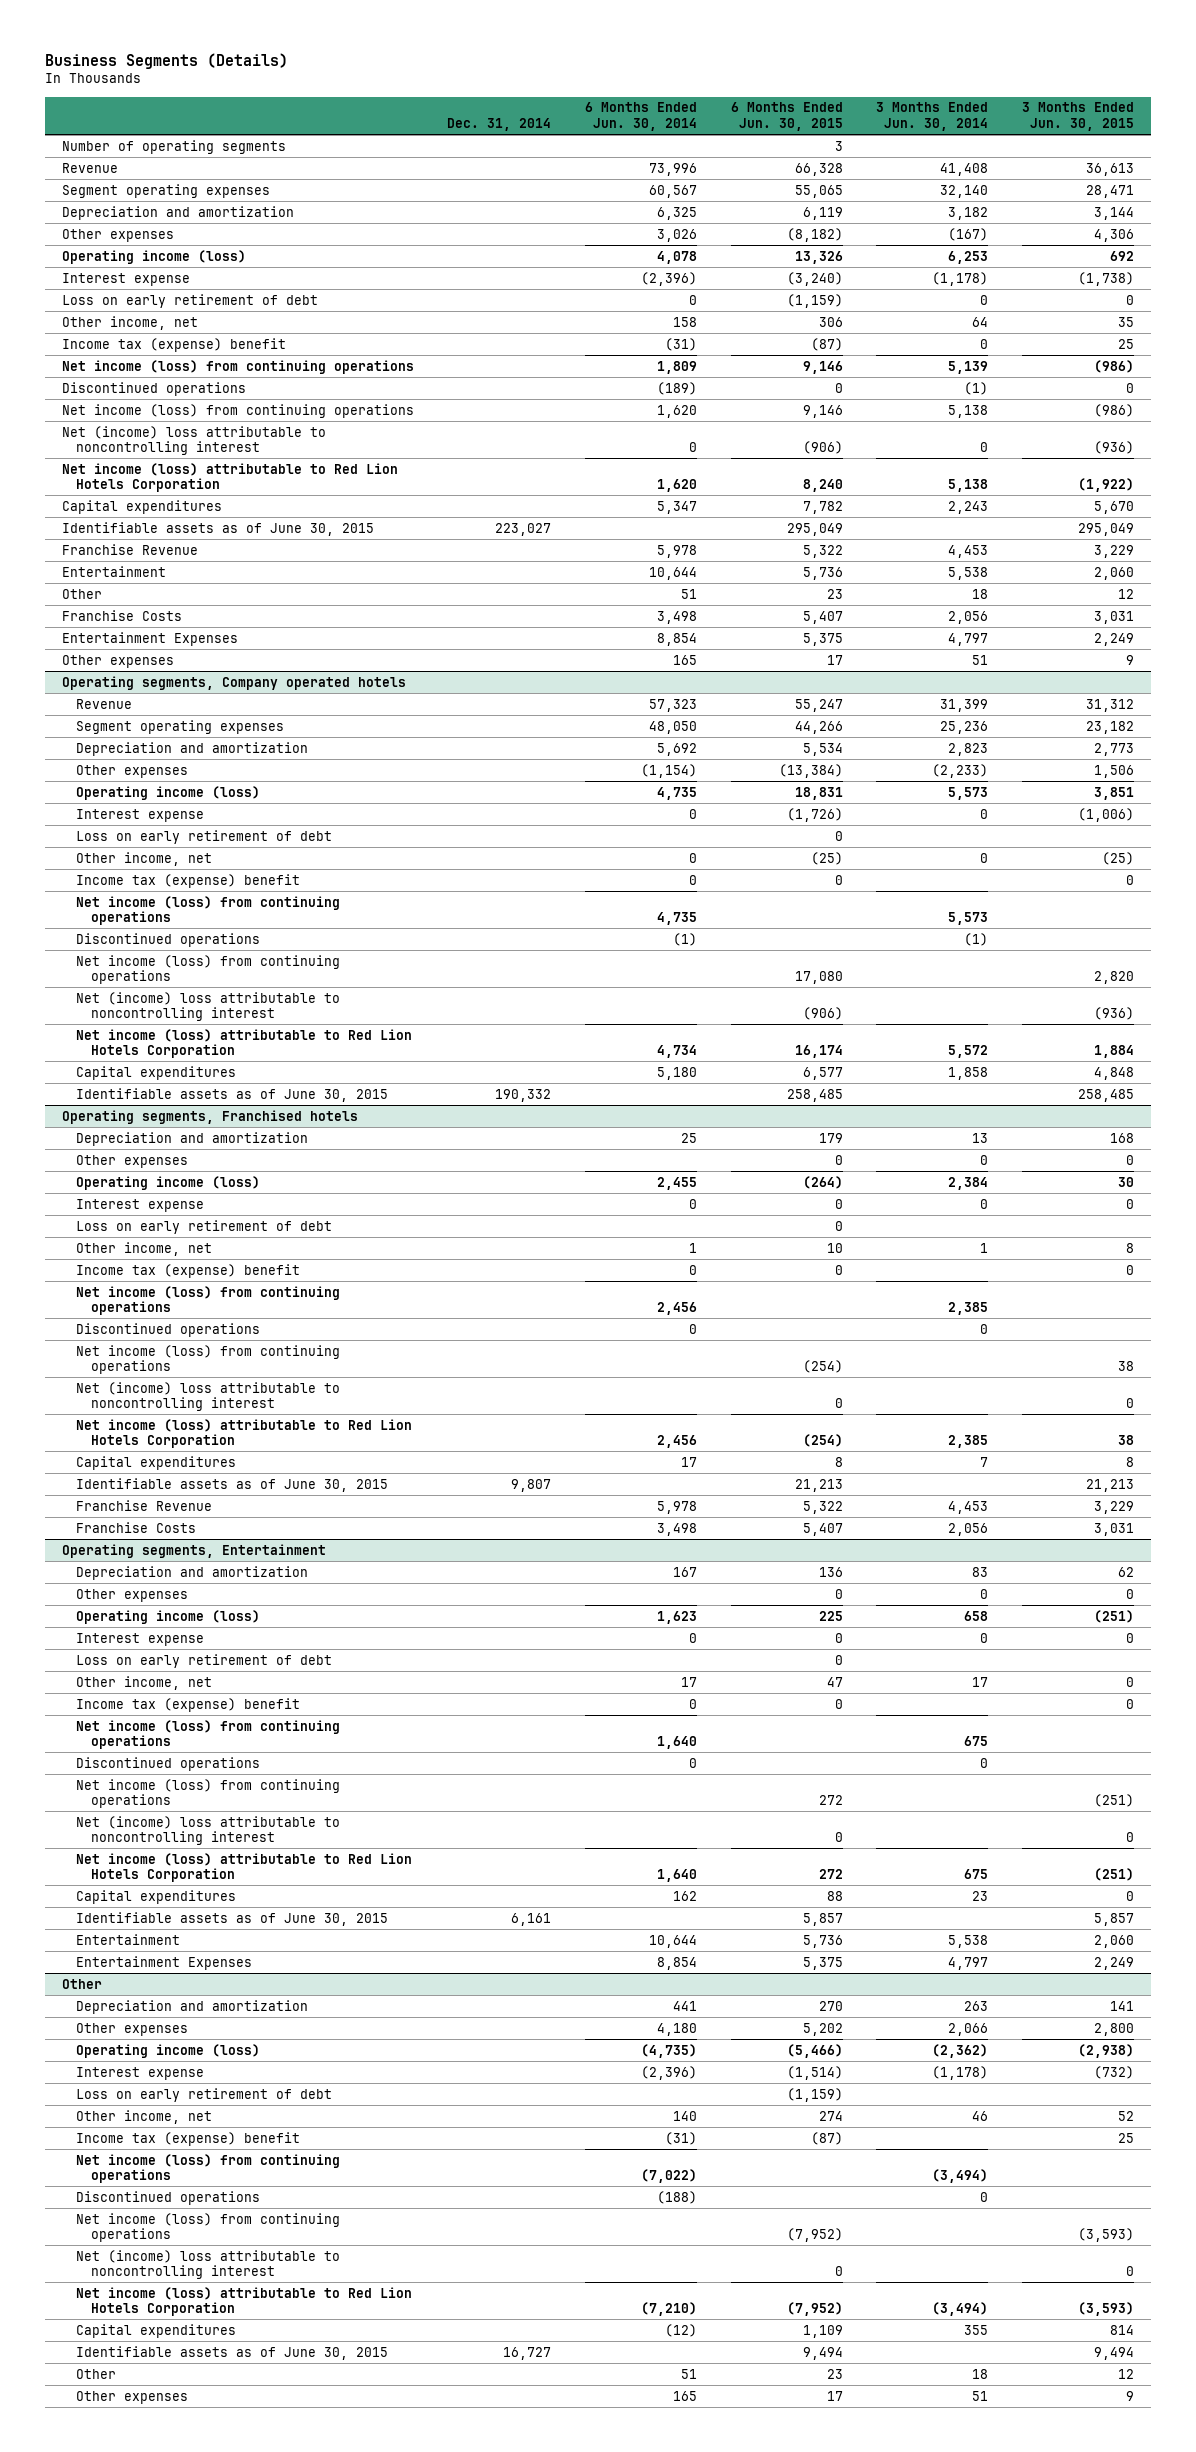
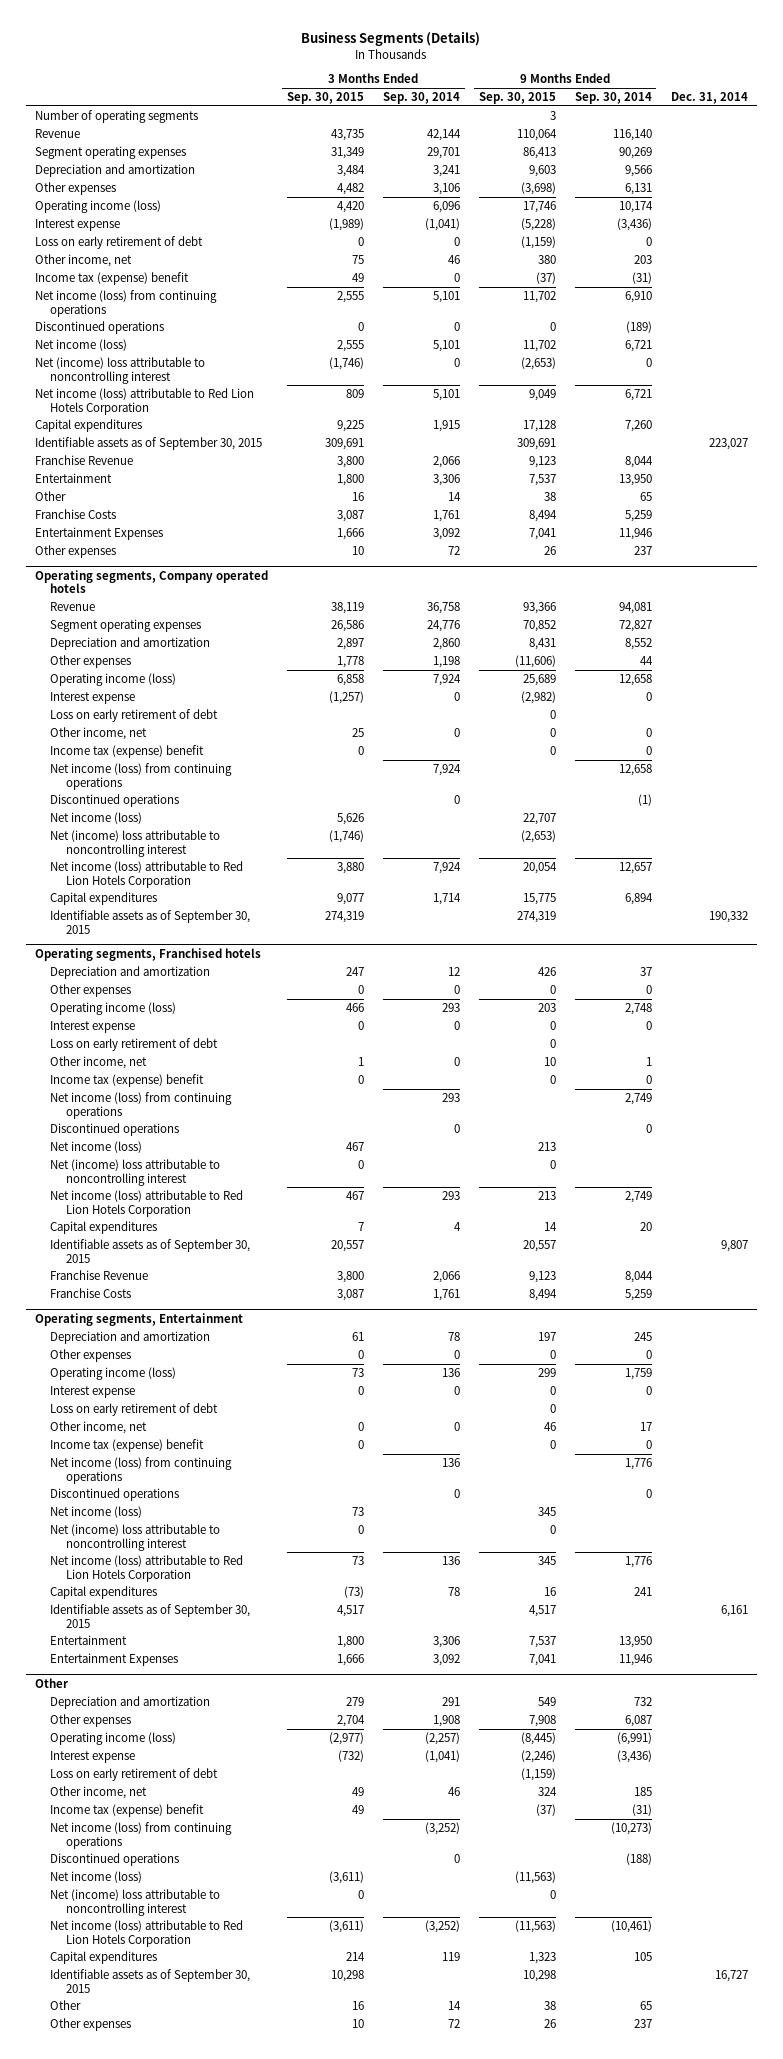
- | Dec. 31, 2014 | 6 Months Ended Jun. 30, 2014 | 6 Months Ended Jun. 30, 2015 | 3 Months Ended Jun. 30, 2014 | 3 Months Ended Jun. 30, 2015
+ | 3 Months Ended Sep. 30, 2015 | 3 Months Ended Sep. 30, 2014 | 9 Months Ended Sep. 30, 2015 | 9 Months Ended Sep. 30, 2014 | Dec. 31, 2014
- Net income (loss) from continuing operations | | 1,620 | 9,146 | 5,138 | (986)
+ Net income (loss) | 2,555 | 5,101 | 11,702 | 6,721 |
- Identifiable assets as of June 30, 2015 | 223,027 | | 295,049 | | 295,049
+ Identifiable assets as of September 30, 2015 | 309,691 | | 309,691 | | 223,027
@ Operating segments, Company operated hotels
- Net income (loss) from continuing operations | | | 17,080 | | 2,820
+ Net income (loss) | 5,626 | | 22,707 | |
- Identifiable assets as of June 30, 2015 | 190,332 | | 258,485 | | 258,485
+ Identifiable assets as of September 30, 2015 | 274,319 | | 274,319 | | 190,332
@ Operating segments, Franchised hotels
- Net income (loss) from continuing operations | | | (254) | | 38
+ Net income (loss) | 467 | | 213 | |
- Identifiable assets as of June 30, 2015 | 9,807 | | 21,213 | | 21,213
+ Identifiable assets as of September 30, 2015 | 20,557 | | 20,557 | | 9,807
@ Operating segments, Entertainment
- Net income (loss) from continuing operations | | | 272 | | (251)
+ Net income (loss) | 73 | | 345 | |
- Identifiable assets as of June 30, 2015 | 6,161 | | 5,857 | | 5,857
+ Identifiable assets as of September 30, 2015 | 4,517 | | 4,517 | | 6,161
@ Other
- Net income (loss) from continuing operations | | | (7,952) | | (3,593)
+ Net income (loss) | (3,611) | | (11,563) | |
- Identifiable assets as of June 30, 2015 | 16,727 | | 9,494 | | 9,494
+ Identifiable assets as of September 30, 2015 | 10,298 | | 10,298 | | 16,727

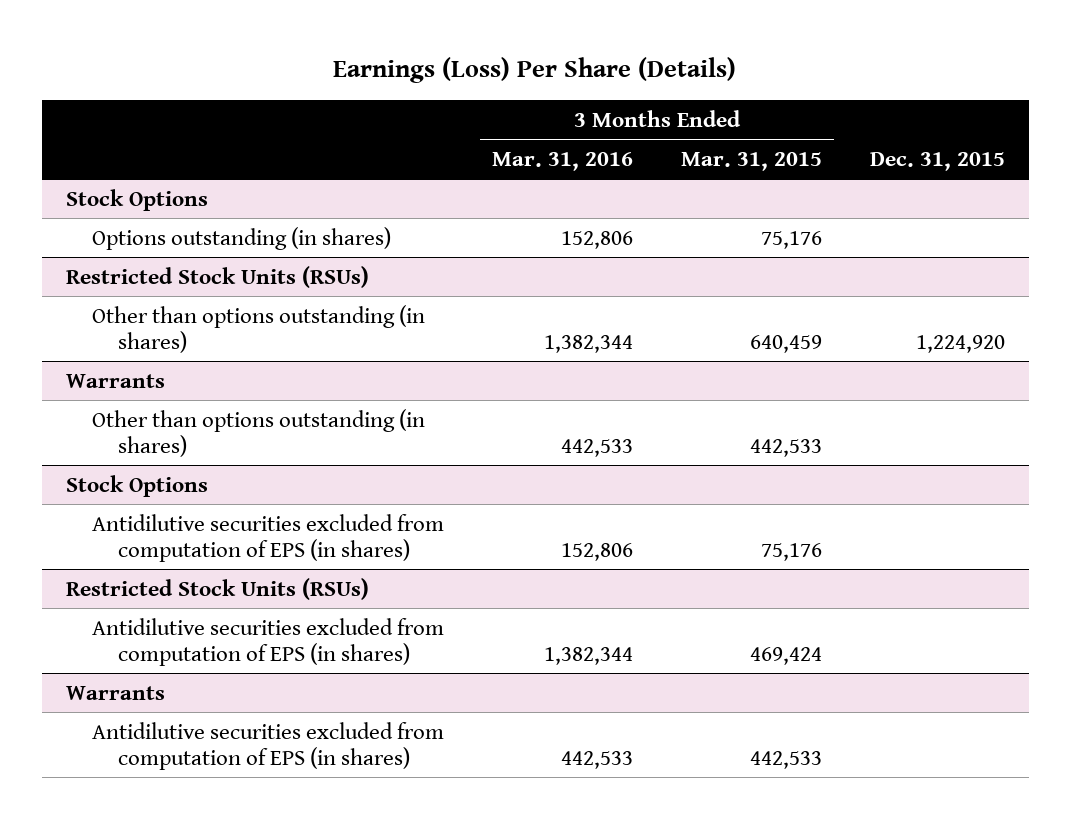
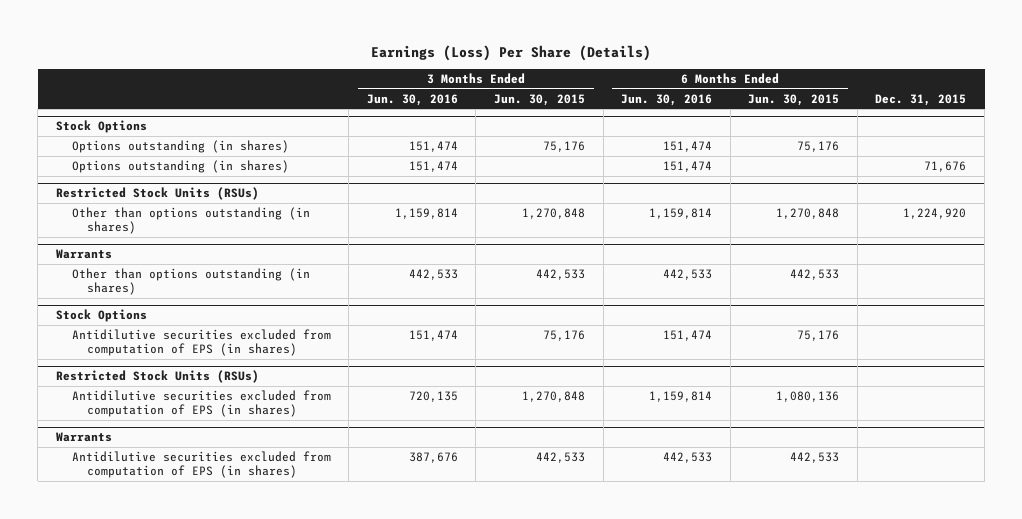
- | 3 Months Ended Mar. 31, 2016 | 3 Months Ended Mar. 31, 2015 | Dec. 31, 2015
+ | 3 Months Ended Jun. 30, 2016 | 3 Months Ended Jun. 30, 2015 | 6 Months Ended Jun. 30, 2016 | 6 Months Ended Jun. 30, 2015 | Dec. 31, 2015
@ Stock Options
+ Options outstanding (in shares) | 151,474 | | 151,474 | | 71,676

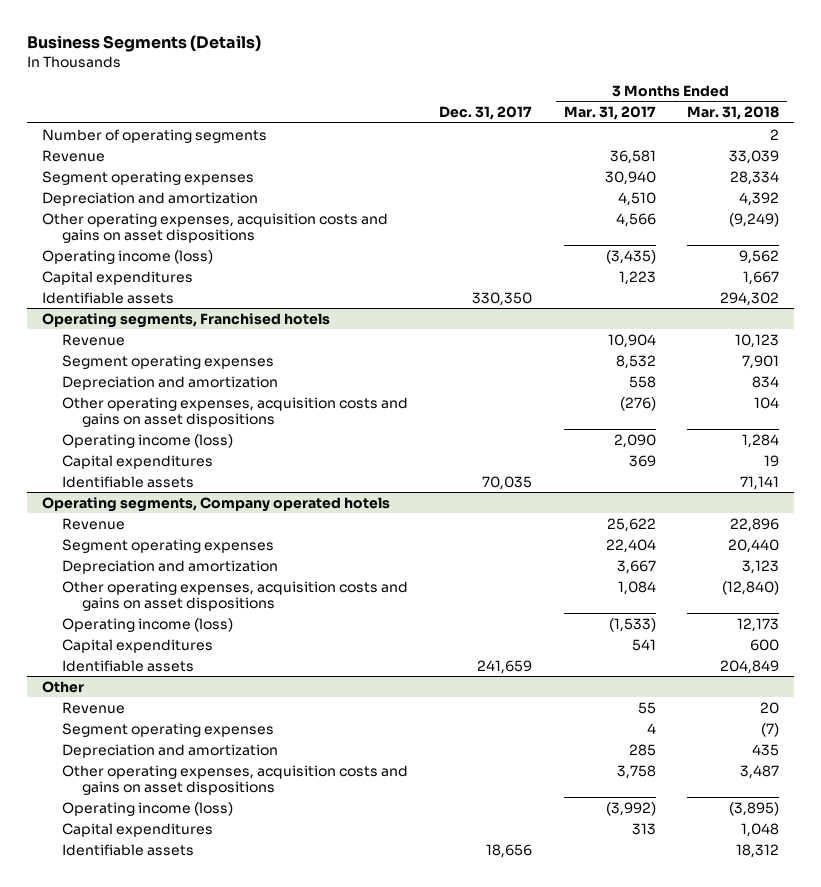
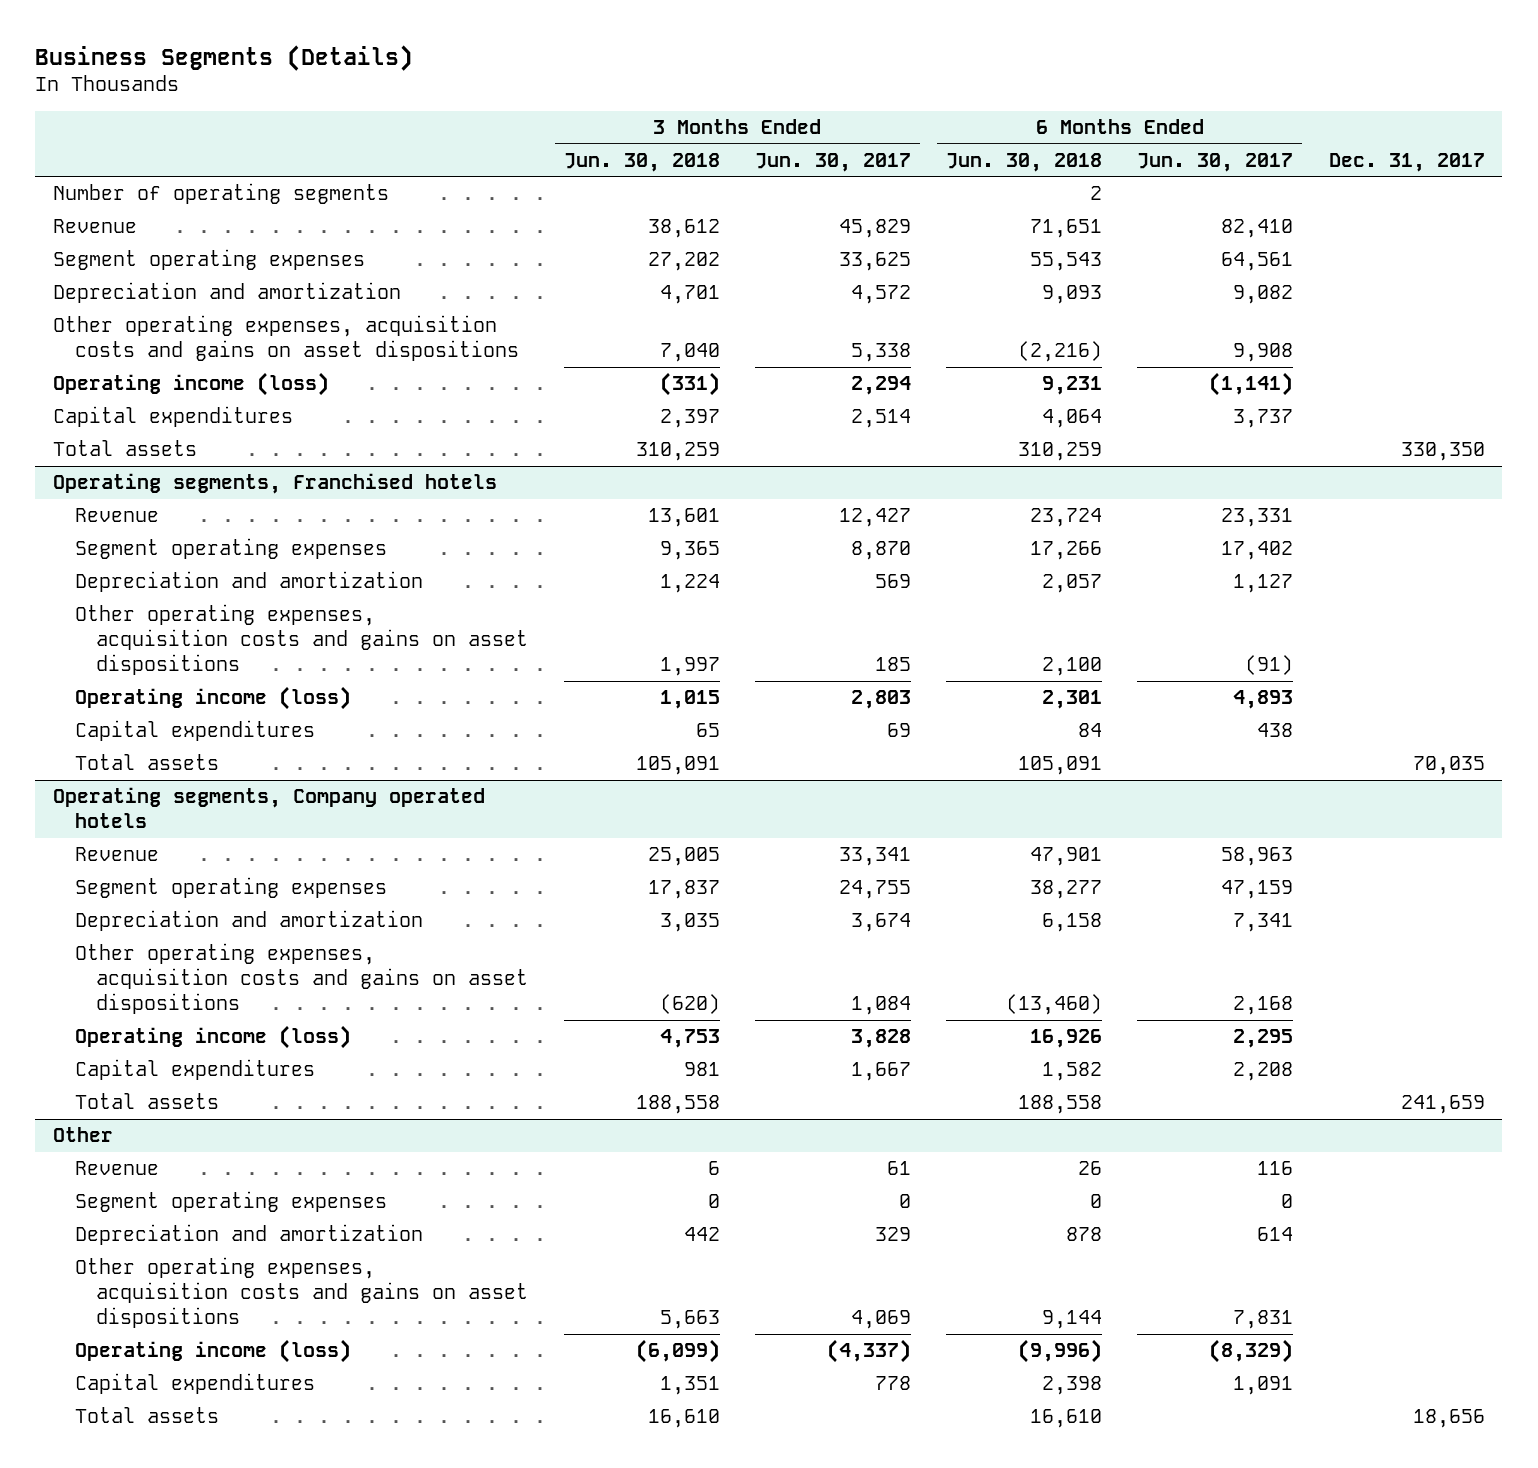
- | Dec. 31, 2017 | 3 Months Ended Mar. 31, 2017 | 3 Months Ended Mar. 31, 2018
+ | 3 Months Ended Jun. 30, 2018 | 3 Months Ended Jun. 30, 2017 | 6 Months Ended Jun. 30, 2018 | 6 Months Ended Jun. 30, 2017 | Dec. 31, 2017
- Identifiable assets | 330,350 | | 294,302
+ Total assets | 310,259 | | 310,259 | | 330,350
@ Operating segments, Franchised hotels
- Identifiable assets | 70,035 | | 71,141
+ Total assets | 105,091 | | 105,091 | | 70,035
@ Operating segments, Company operated hotels
- Identifiable assets | 241,659 | | 204,849
+ Total assets | 188,558 | | 188,558 | | 241,659
@ Other
- Identifiable assets | 18,656 | | 18,312
+ Total assets | 16,610 | | 16,610 | | 18,656

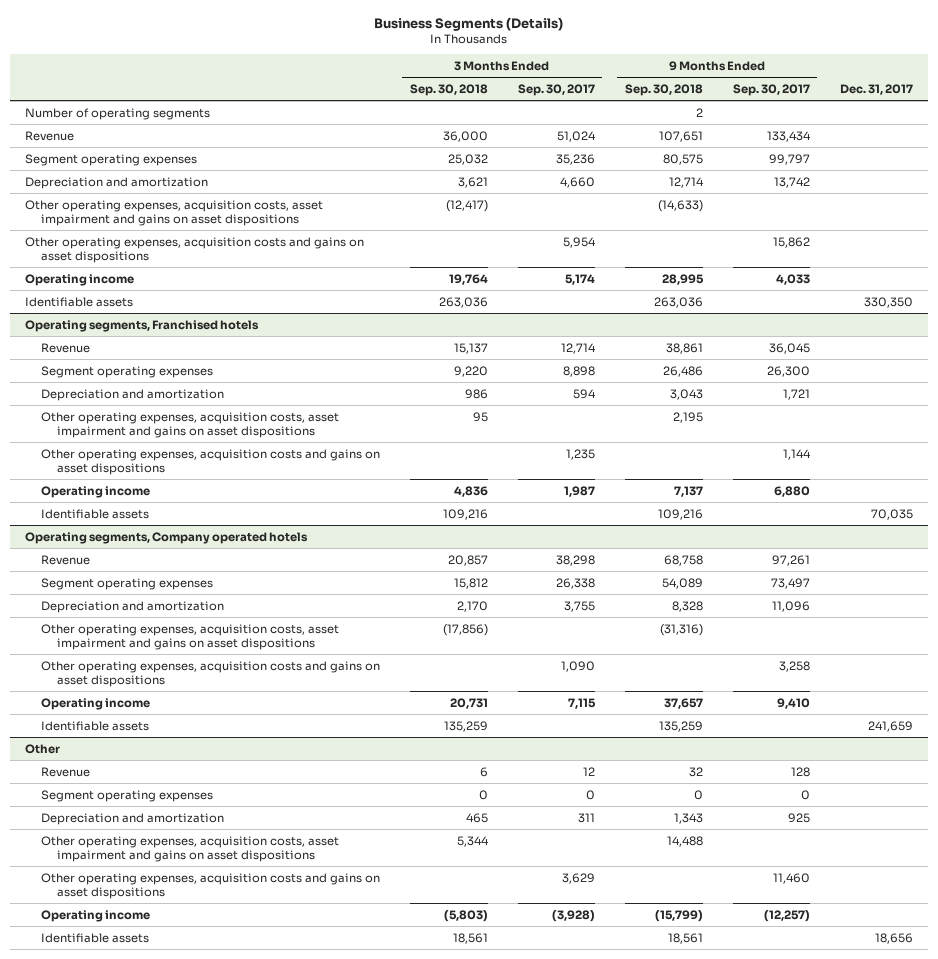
- | 3 Months Ended Jun. 30, 2018 | 3 Months Ended Jun. 30, 2017 | 6 Months Ended Jun. 30, 2018 | 6 Months Ended Jun. 30, 2017 | Dec. 31, 2017
+ | 3 Months Ended Sep. 30, 2018 | 3 Months Ended Sep. 30, 2017 | 9 Months Ended Sep. 30, 2018 | 9 Months Ended Sep. 30, 2017 | Dec. 31, 2017
+ Other operating expenses, acquisition costs, asset impairment and gains on asset dispositions | (12,417) | | (14,633) | |
- Operating income (loss) | (331) | 2,294 | 9,231 | (1,141) |
- Capital expenditures | 2,397 | 2,514 | 4,064 | 3,737 |
- Total assets | 310,259 | | 310,259 | | 330,350
+ Operating income | 19,764 | 5,174 | 28,995 | 4,033 |
+ Identifiable assets | 263,036 | | 263,036 | | 330,350
@ Operating segments, Franchised hotels
+ Other operating expenses, acquisition costs, asset impairment and gains on asset dispositions | 95 | | 2,195 | |
- Operating income (loss) | 1,015 | 2,803 | 2,301 | 4,893 |
- Capital expenditures | 65 | 69 | 84 | 438 |
- Total assets | 105,091 | | 105,091 | | 70,035
+ Operating income | 4,836 | 1,987 | 7,137 | 6,880 |
+ Identifiable assets | 109,216 | | 109,216 | | 70,035
@ Operating segments, Company operated hotels
+ Other operating expenses, acquisition costs, asset impairment and gains on asset dispositions | (17,856) | | (31,316) | |
- Operating income (loss) | 4,753 | 3,828 | 16,926 | 2,295 |
- Capital expenditures | 981 | 1,667 | 1,582 | 2,208 |
- Total assets | 188,558 | | 188,558 | | 241,659
+ Operating income | 20,731 | 7,115 | 37,657 | 9,410 |
+ Identifiable assets | 135,259 | | 135,259 | | 241,659
@ Other
+ Other operating expenses, acquisition costs, asset impairment and gains on asset dispositions | 5,344 | | 14,488 | |
- Operating income (loss) | (6,099) | (4,337) | (9,996) | (8,329) |
- Capital expenditures | 1,351 | 778 | 2,398 | 1,091 |
- Total assets | 16,610 | | 16,610 | | 18,656
+ Operating income | (5,803) | (3,928) | (15,799) | (12,257) |
+ Identifiable assets | 18,561 | | 18,561 | | 18,656

